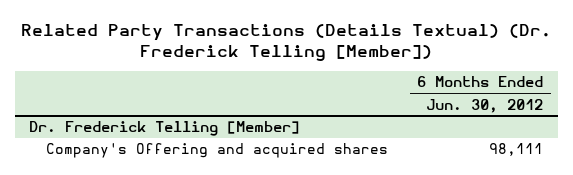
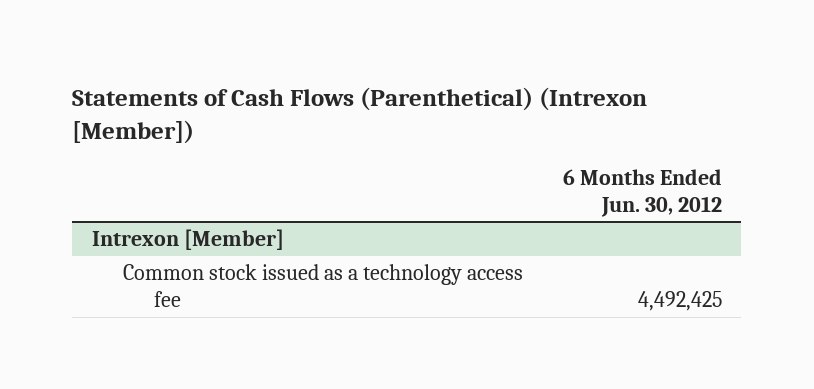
- Related Party Transactions (Details Textual) (Dr. Frederick Telling [Member])
+ Statements of Cash Flows (Parenthetical) (Intrexon [Member])
- Dr. Frederick Telling [Member]
- Company's Offering and acquired shares | 98,111
+ Intrexon [Member]
+ Common stock issued as a technology access fee | 4,492,425

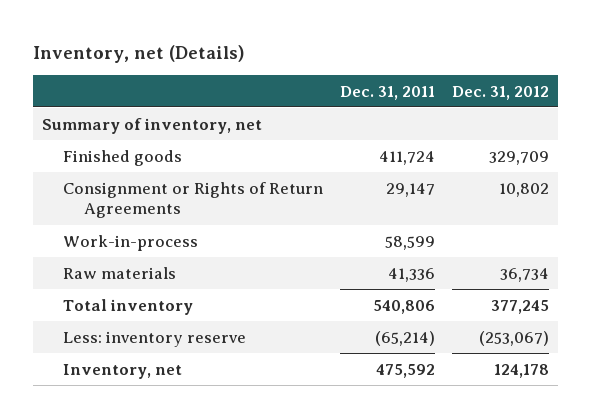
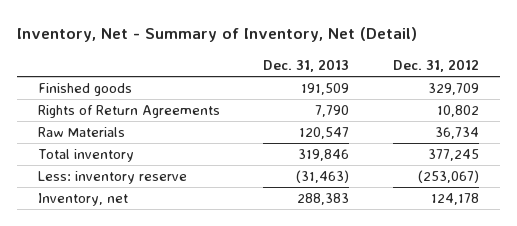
- Inventory, net (Details)
+ Inventory, Net - Summary of Inventory, Net (Detail)
- | Dec. 31, 2011 | Dec. 31, 2012
+ | Dec. 31, 2013 | Dec. 31, 2012
- Summary of inventory, net
- Consignment or Rights of Return Agreements | 29,147 | 10,802
- Work-in-process | 58,599 |
- Raw materials | 41,336 | 36,734
+ Rights of Return Agreements | 7,790 | 10,802
+ Raw Materials | 120,547 | 36,734

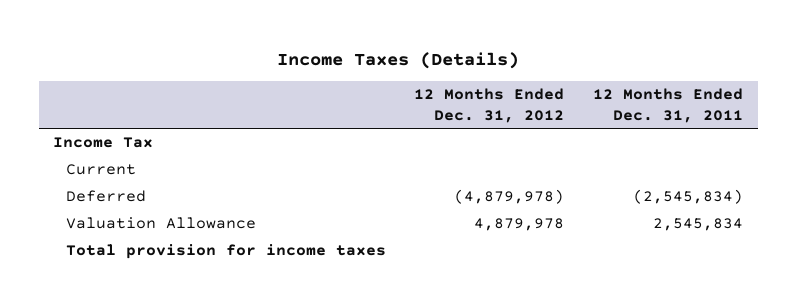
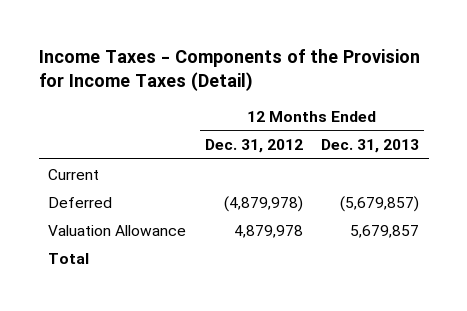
- Income Taxes (Details)
+ Income Taxes - Components of the Provision for Income Taxes (Detail)
- | 12 Months Ended Dec. 31, 2012 | 12 Months Ended Dec. 31, 2011
+ | 12 Months Ended Dec. 31, 2012 | 12 Months Ended Dec. 31, 2013
- Income Tax
- Total provision for income taxes
+ Total

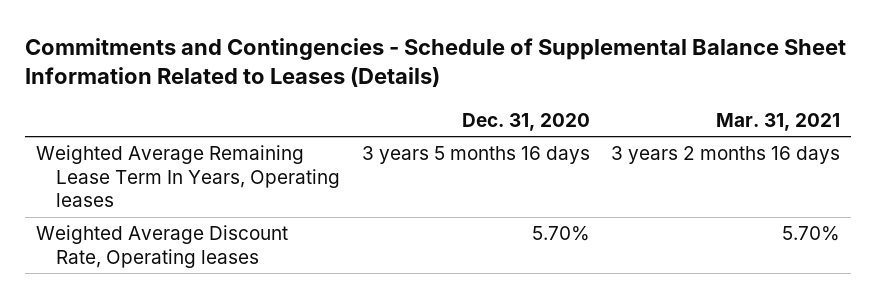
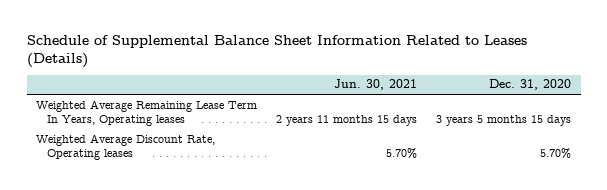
- Commitments and Contingencies - Schedule of Supplemental Balance Sheet Information Related to Leases (Details)
+ Schedule of Supplemental Balance Sheet Information Related to Leases (Details)
- | Dec. 31, 2020 | Mar. 31, 2021
+ | Jun. 30, 2021 | Dec. 31, 2020
- Weighted Average Remaining Lease Term In Years, Operating leases | 3 years 5 months 16 days | 3 years 2 months 16 days
+ Weighted Average Remaining Lease Term In Years, Operating leases | 2 years 11 months 15 days | 3 years 5 months 15 days

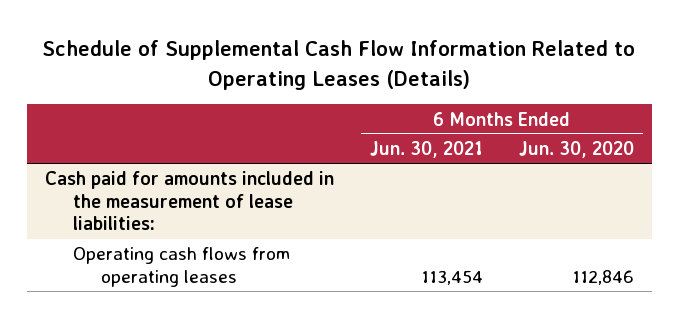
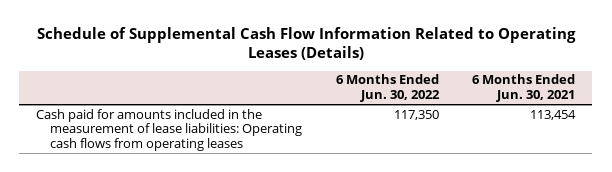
- | 6 Months Ended Jun. 30, 2021 | 6 Months Ended Jun. 30, 2020
+ | 6 Months Ended Jun. 30, 2022 | 6 Months Ended Jun. 30, 2021
- Cash paid for amounts included in the measurement of lease liabilities:
- Operating cash flows from operating leases | 113,454 | 112,846
+ Cash paid for amounts included in the measurement of lease liabilities: Operating cash flows from operating leases | 117,350 | 113,454

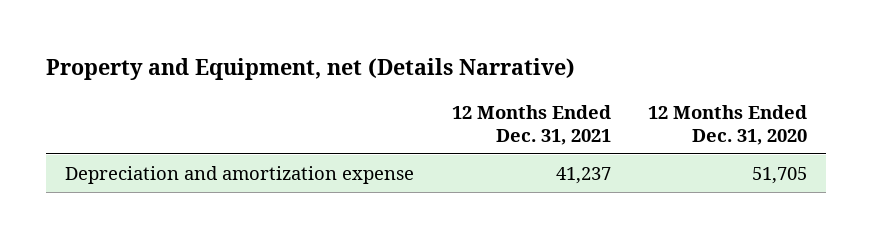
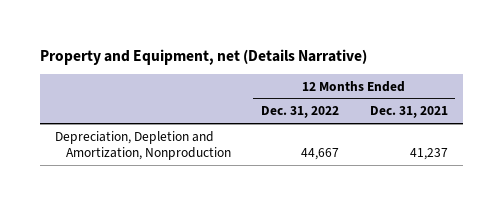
- | 12 Months Ended Dec. 31, 2021 | 12 Months Ended Dec. 31, 2020
+ | 12 Months Ended Dec. 31, 2022 | 12 Months Ended Dec. 31, 2021
- Depreciation and amortization expense | 41,237 | 51,705
+ Depreciation, Depletion and Amortization, Nonproduction | 44,667 | 41,237

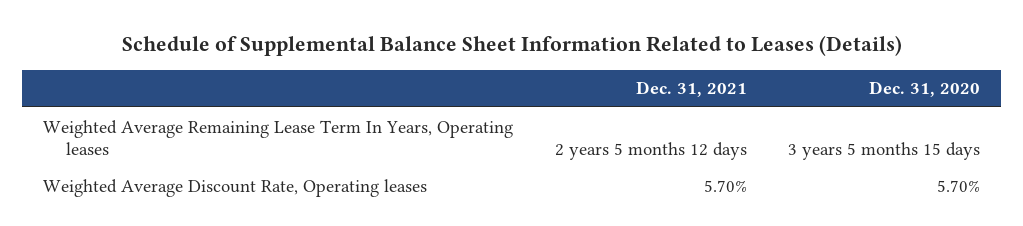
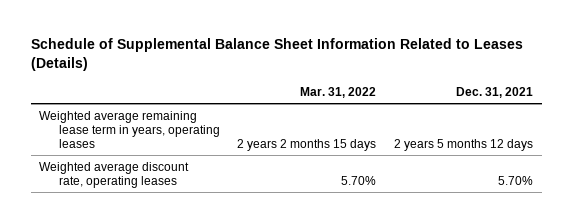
- | Dec. 31, 2021 | Dec. 31, 2020
+ | Mar. 31, 2022 | Dec. 31, 2021
- Weighted Average Remaining Lease Term In Years, Operating leases | 2 years 5 months 12 days | 3 years 5 months 15 days
- Weighted Average Discount Rate, Operating leases | 5.70% | 5.70%
+ Weighted average remaining lease term in years, operating leases | 2 years 2 months 15 days | 2 years 5 months 12 days
+ Weighted average discount rate, operating leases | 5.70% | 5.70%

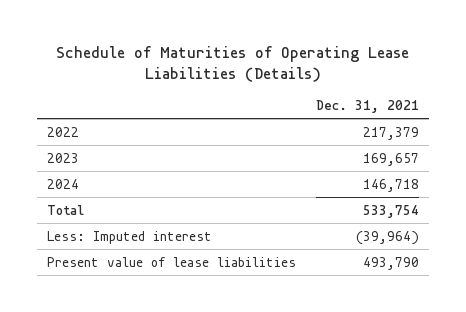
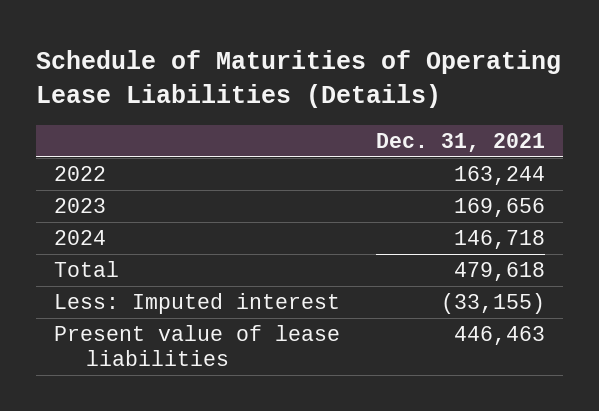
- 2022 | 217,379
- 2023 | 169,657
+ 2022 | 163,244
+ 2023 | 169,656
- Total | 533,754
- Less: Imputed interest | (39,964)
- Present value of lease liabilities | 493,790
+ Total | 479,618
+ Less: Imputed interest | (33,155)
+ Present value of lease liabilities | 446,463

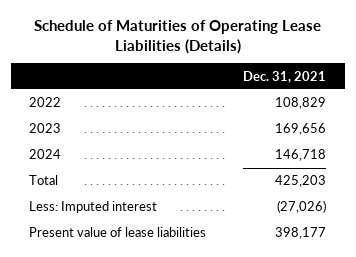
- 2022 | 163,244
+ 2022 | 108,829
- Total | 479,618
- Less: Imputed interest | (33,155)
- Present value of lease liabilities | 446,463
+ Total | 425,203
+ Less: Imputed interest | (27,026)
+ Present value of lease liabilities | 398,177

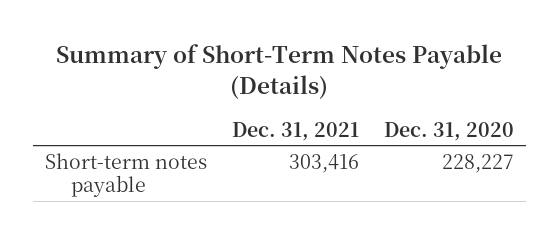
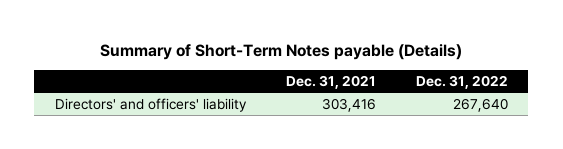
- Summary of Short-Term Notes Payable (Details)
+ Summary of Short-Term Notes payable (Details)
- | Dec. 31, 2021 | Dec. 31, 2020
+ | Dec. 31, 2021 | Dec. 31, 2022
- Short-term notes payable | 303,416 | 228,227
+ Directors' and officers' liability | 303,416 | 267,640

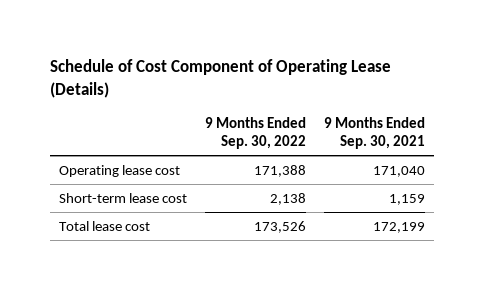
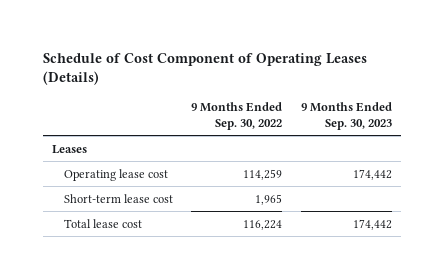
- Schedule of Cost Component of Operating Lease (Details)
+ Schedule of Cost Component of Operating Leases (Details)
- | 9 Months Ended Sep. 30, 2022 | 9 Months Ended Sep. 30, 2021
+ | 9 Months Ended Sep. 30, 2022 | 9 Months Ended Sep. 30, 2023
- Operating lease cost | 171,388 | 171,040
- Short-term lease cost | 2,138 | 1,159
- Total lease cost | 173,526 | 172,199
+ Leases
+ Operating lease cost | 114,259 | 174,442
+ Short-term lease cost | 1,965 |
+ Total lease cost | 116,224 | 174,442

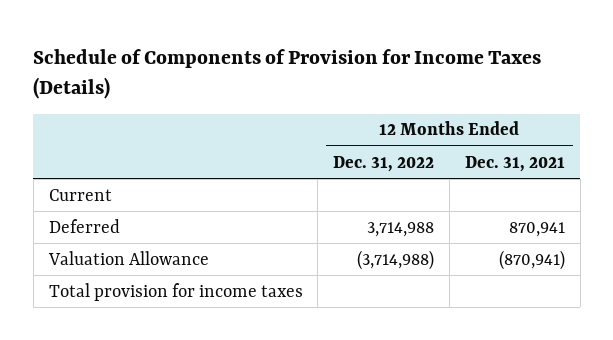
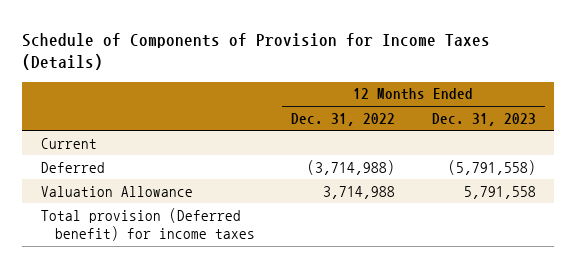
- | 12 Months Ended Dec. 31, 2022 | 12 Months Ended Dec. 31, 2021
+ | 12 Months Ended Dec. 31, 2022 | 12 Months Ended Dec. 31, 2023
- Deferred | 3,714,988 | 870,941
- Valuation Allowance | (3,714,988) | (870,941)
- Total provision for income taxes
+ Deferred | (3,714,988) | (5,791,558)
+ Valuation Allowance | 3,714,988 | 5,791,558
+ Total provision (Deferred benefit) for income taxes

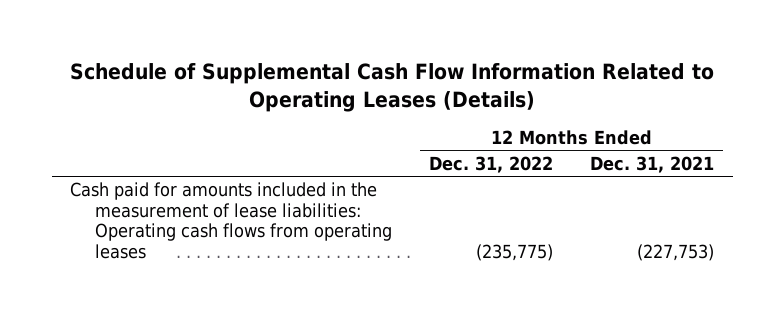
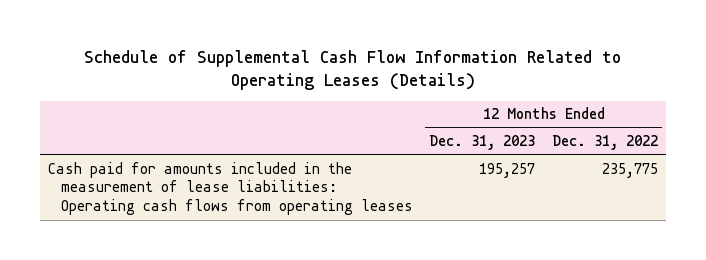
- | 12 Months Ended Dec. 31, 2022 | 12 Months Ended Dec. 31, 2021
+ | 12 Months Ended Dec. 31, 2023 | 12 Months Ended Dec. 31, 2022
- Cash paid for amounts included in the measurement of lease liabilities: Operating cash flows from operating leases | (235,775) | (227,753)
+ Cash paid for amounts included in the measurement of lease liabilities: Operating cash flows from operating leases | 195,257 | 235,775

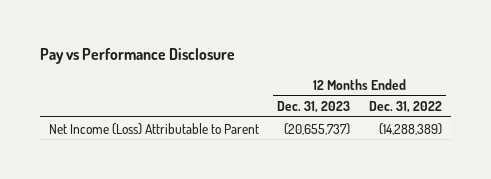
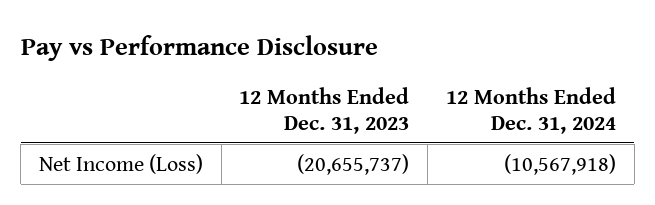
- | 12 Months Ended Dec. 31, 2023 | 12 Months Ended Dec. 31, 2022
+ | 12 Months Ended Dec. 31, 2023 | 12 Months Ended Dec. 31, 2024
- Net Income (Loss) Attributable to Parent | (20,655,737) | (14,288,389)
+ Net Income (Loss) | (20,655,737) | (10,567,918)

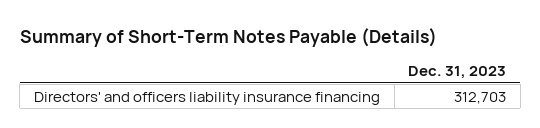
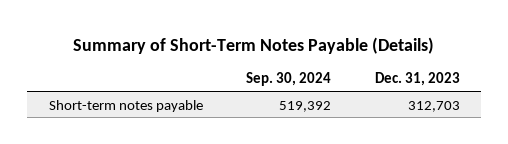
- | Dec. 31, 2023
+ | Sep. 30, 2024 | Dec. 31, 2023
- Directors' and officers liability insurance financing | 312,703
+ Short-term notes payable | 519,392 | 312,703

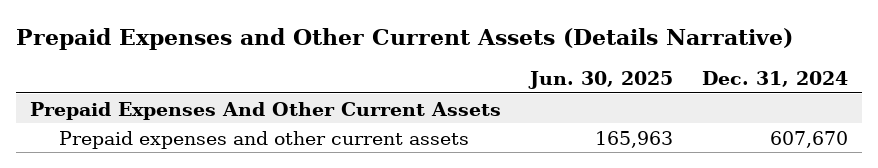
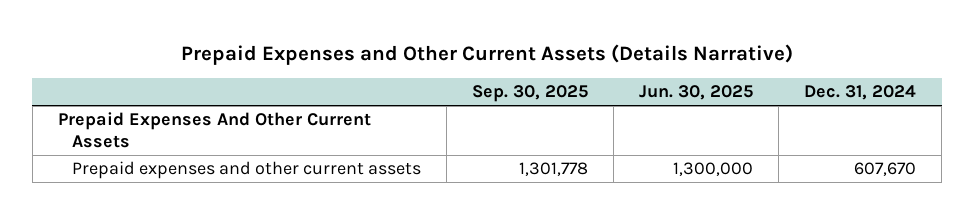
- | Jun. 30, 2025 | Dec. 31, 2024
+ | Sep. 30, 2025 | Jun. 30, 2025 | Dec. 31, 2024
- Prepaid expenses and other current assets | 165,963 | 607,670
+ Prepaid expenses and other current assets | 1,301,778 | 1,300,000 | 607,670

